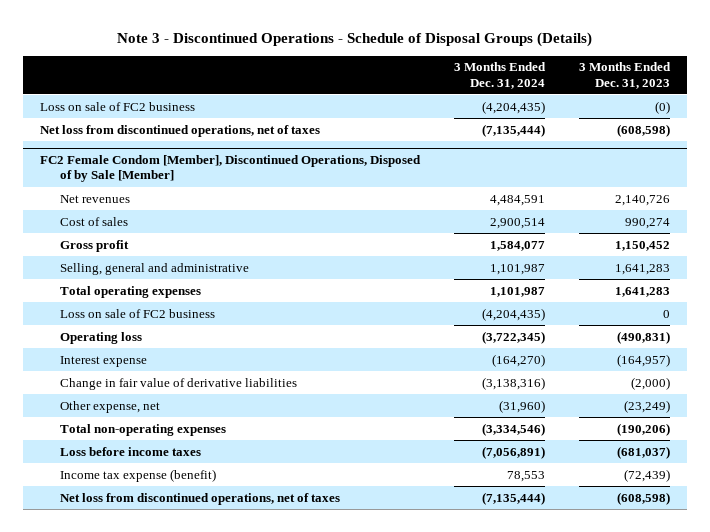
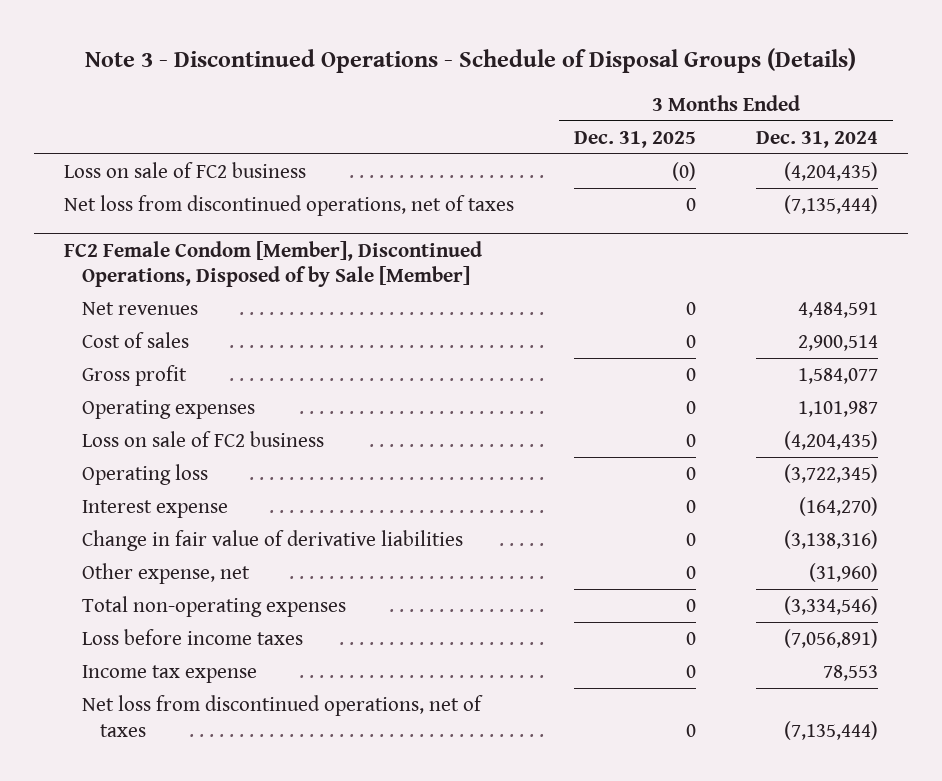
- | 3 Months Ended Dec. 31, 2024 | 3 Months Ended Dec. 31, 2023
+ | 3 Months Ended Dec. 31, 2025 | 3 Months Ended Dec. 31, 2024
@ FC2 Female Condom [Member], Discontinued Operations, Disposed of by Sale [Member]
- Selling, general and administrative | 1,101,987 | 1,641,283
- Total operating expenses | 1,101,987 | 1,641,283
+ Operating expenses | 0 | 1,101,987
- Income tax expense (benefit) | 78,553 | (72,439)
+ Income tax expense | 0 | 78,553

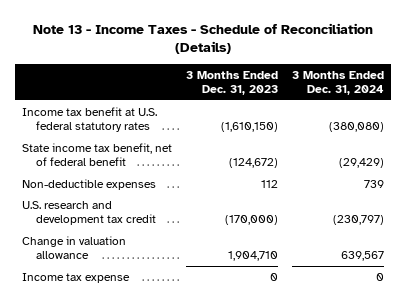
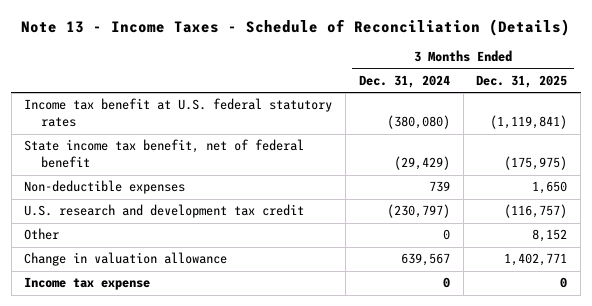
- | 3 Months Ended Dec. 31, 2023 | 3 Months Ended Dec. 31, 2024
+ | 3 Months Ended Dec. 31, 2024 | 3 Months Ended Dec. 31, 2025
+ Other | 0 | 8,152

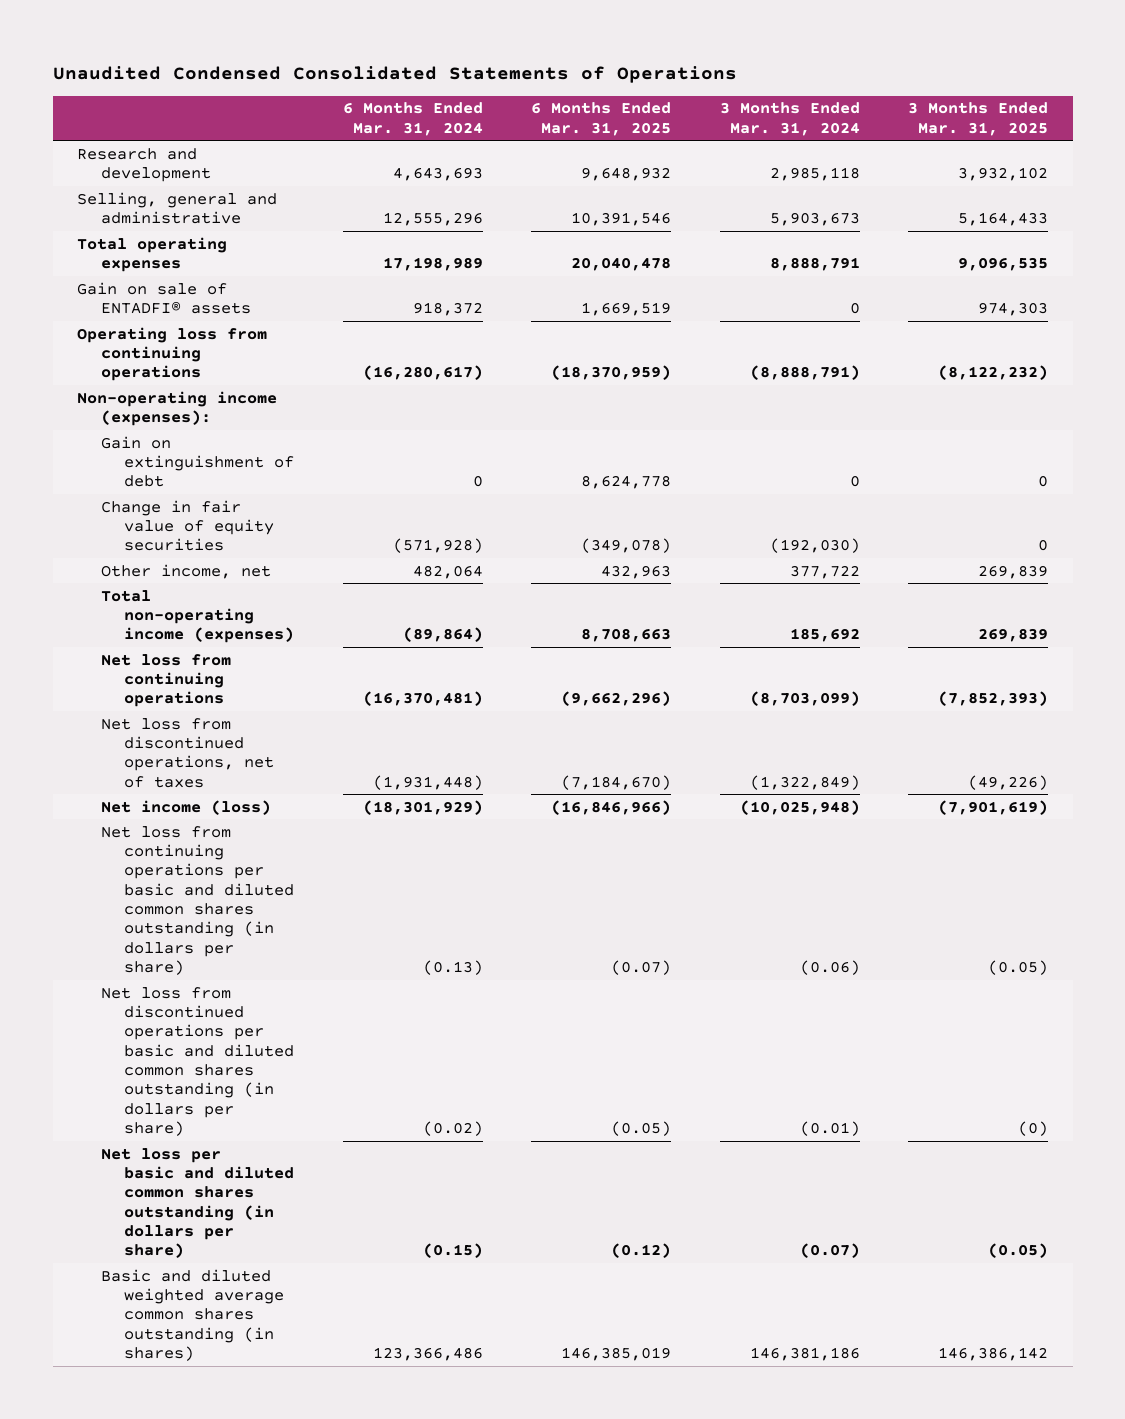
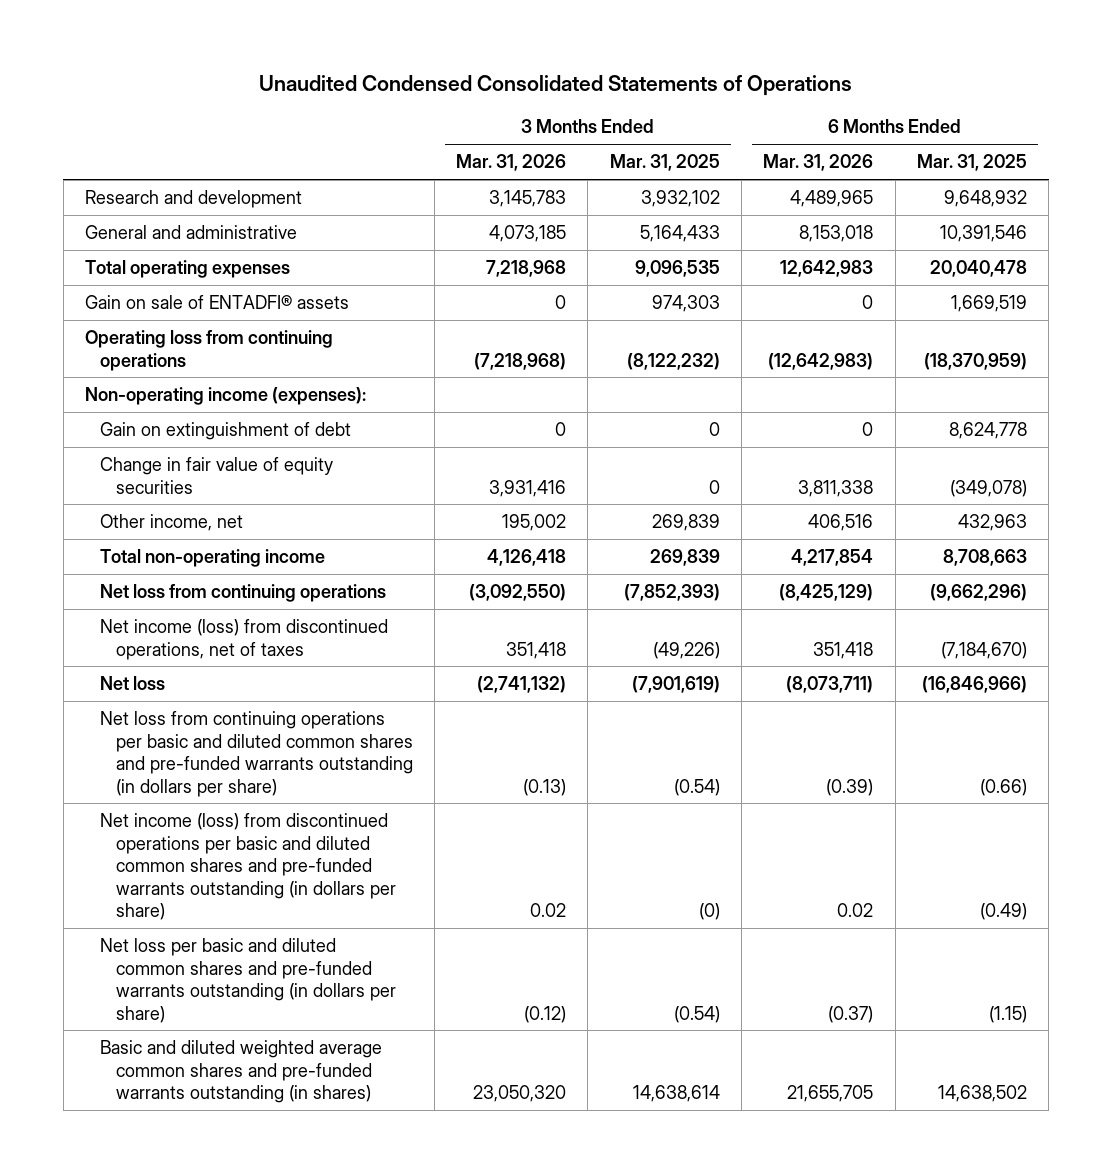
- | 6 Months Ended Mar. 31, 2024 | 6 Months Ended Mar. 31, 2025 | 3 Months Ended Mar. 31, 2024 | 3 Months Ended Mar. 31, 2025
+ | 3 Months Ended Mar. 31, 2026 | 3 Months Ended Mar. 31, 2025 | 6 Months Ended Mar. 31, 2026 | 6 Months Ended Mar. 31, 2025
- Selling, general and administrative | 12,555,296 | 10,391,546 | 5,903,673 | 5,164,433
+ General and administrative | 4,073,185 | 5,164,433 | 8,153,018 | 10,391,546
- Total non-operating income (expenses) | (89,864) | 8,708,663 | 185,692 | 269,839
+ Total non-operating income | 4,126,418 | 269,839 | 4,217,854 | 8,708,663
- Net loss from discontinued operations, net of taxes | (1,931,448) | (7,184,670) | (1,322,849) | (49,226)
- Net income (loss) | (18,301,929) | (16,846,966) | (10,025,948) | (7,901,619)
- Net loss from continuing operations per basic and diluted common shares outstanding (in dollars per share) | (0.13) | (0.07) | (0.06) | (0.05)
- Net loss from discontinued operations per basic and diluted common shares outstanding (in dollars per share) | (0.02) | (0.05) | (0.01) | (0)
- Net loss per basic and diluted common shares outstanding (in dollars per share) | (0.15) | (0.12) | (0.07) | (0.05)
- Basic and diluted weighted average common shares outstanding (in shares) | 123,366,486 | 146,385,019 | 146,381,186 | 146,386,142
+ Net income (loss) from discontinued operations, net of taxes | 351,418 | (49,226) | 351,418 | (7,184,670)
+ Net loss | (2,741,132) | (7,901,619) | (8,073,711) | (16,846,966)
+ Net loss from continuing operations per basic and diluted common shares and pre-funded warrants outstanding (in dollars per share) | (0.13) | (0.54) | (0.39) | (0.66)
+ Net income (loss) from discontinued operations per basic and diluted common shares and pre-funded warrants outstanding (in dollars per share) | 0.02 | (0) | 0.02 | (0.49)
+ Net loss per basic and diluted common shares and pre-funded warrants outstanding (in dollars per share) | (0.12) | (0.54) | (0.37) | (1.15)
+ Basic and diluted weighted average common shares and pre-funded warrants outstanding (in shares) | 23,050,320 | 14,638,614 | 21,655,705 | 14,638,502

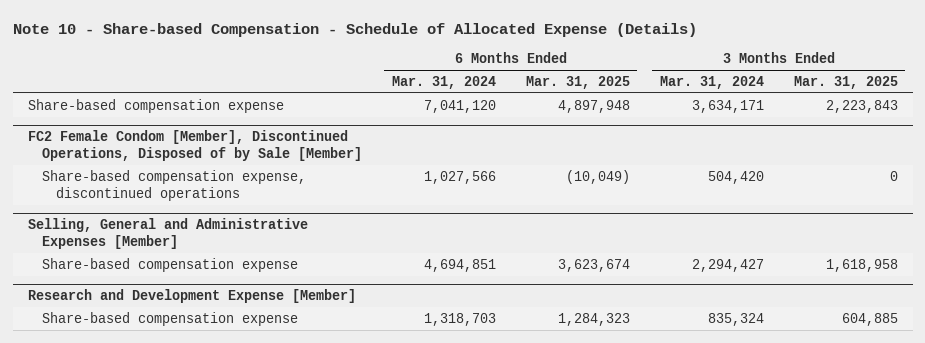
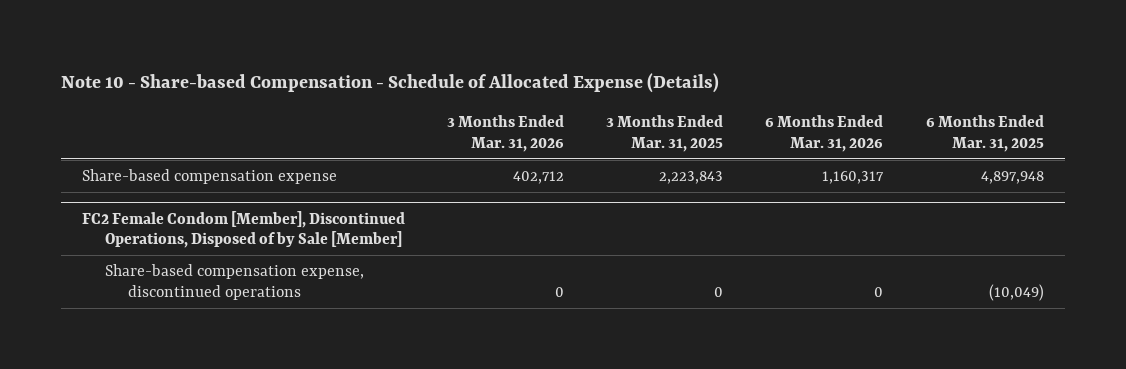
- | 6 Months Ended Mar. 31, 2024 | 6 Months Ended Mar. 31, 2025 | 3 Months Ended Mar. 31, 2024 | 3 Months Ended Mar. 31, 2025
+ | 3 Months Ended Mar. 31, 2026 | 3 Months Ended Mar. 31, 2025 | 6 Months Ended Mar. 31, 2026 | 6 Months Ended Mar. 31, 2025
- Selling, General and Administrative Expenses [Member]
- Share-based compensation expense | 4,694,851 | 3,623,674 | 2,294,427 | 1,618,958
- Research and Development Expense [Member]
- Share-based compensation expense | 1,318,703 | 1,284,323 | 835,324 | 604,885

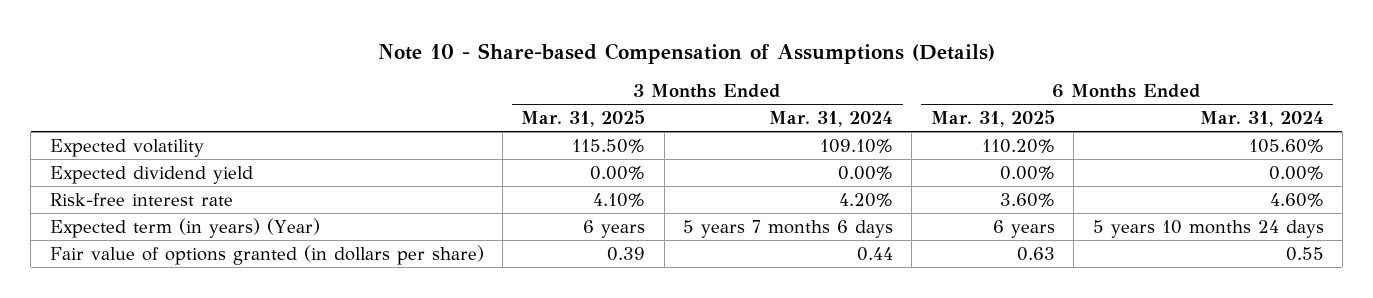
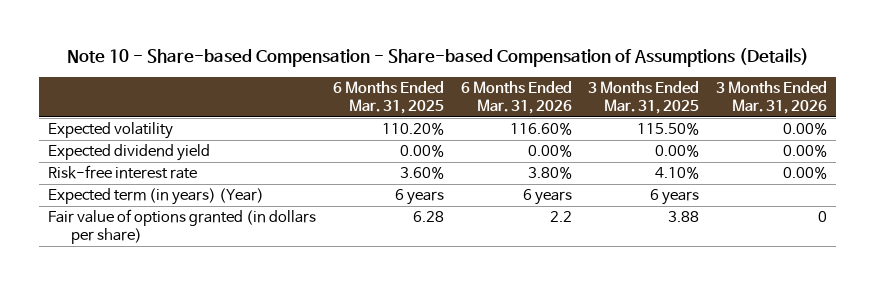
- Note 10 - Share-based Compensation of Assumptions (Details)
+ Note 10 - Share-based Compensation - Share-based Compensation of Assumptions (Details)
- | 3 Months Ended Mar. 31, 2025 | 3 Months Ended Mar. 31, 2024 | 6 Months Ended Mar. 31, 2025 | 6 Months Ended Mar. 31, 2024
+ | 6 Months Ended Mar. 31, 2025 | 6 Months Ended Mar. 31, 2026 | 3 Months Ended Mar. 31, 2025 | 3 Months Ended Mar. 31, 2026
- Fair value of options granted (in dollars per share) | 0.39 | 0.44 | 0.63 | 0.55
+ Fair value of options granted (in dollars per share) | 6.28 | 2.2 | 3.88 | 0

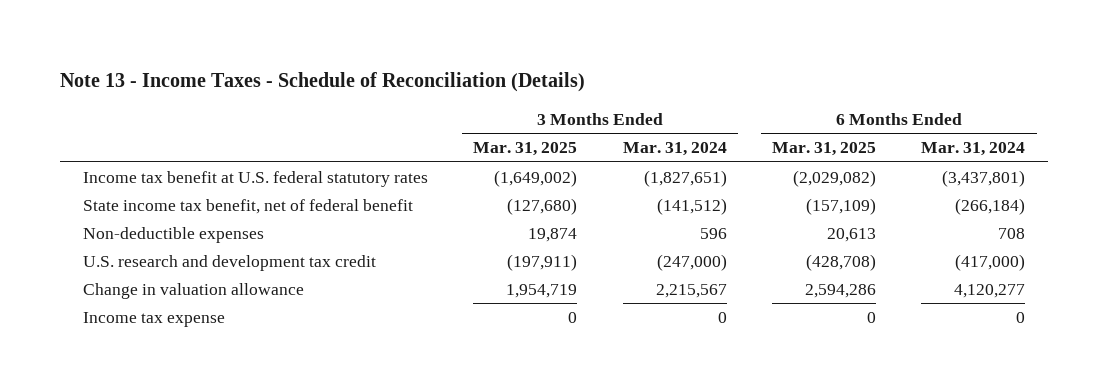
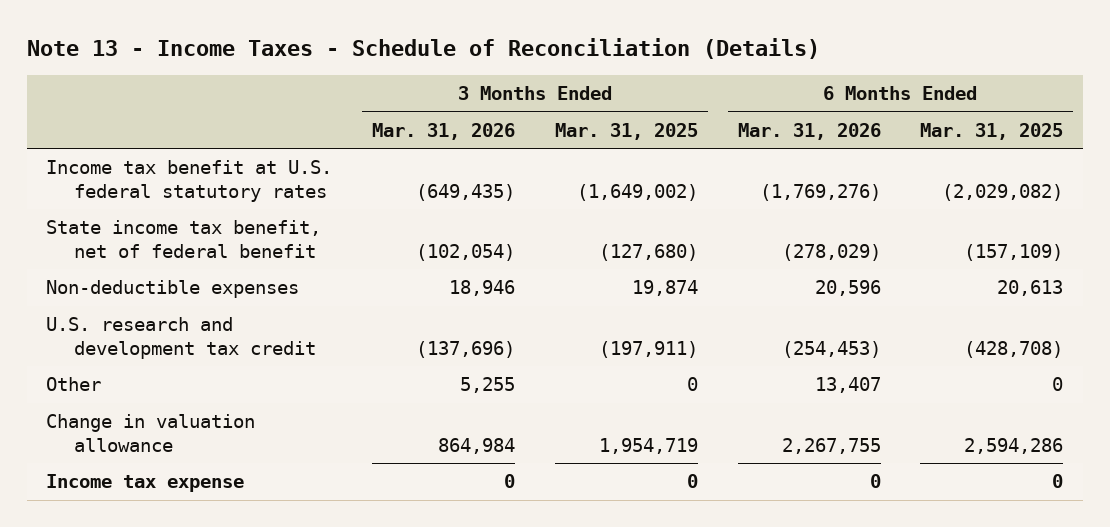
- | 3 Months Ended Mar. 31, 2025 | 3 Months Ended Mar. 31, 2024 | 6 Months Ended Mar. 31, 2025 | 6 Months Ended Mar. 31, 2024
+ | 3 Months Ended Mar. 31, 2026 | 3 Months Ended Mar. 31, 2025 | 6 Months Ended Mar. 31, 2026 | 6 Months Ended Mar. 31, 2025
+ Other | 5,255 | 0 | 13,407 | 0

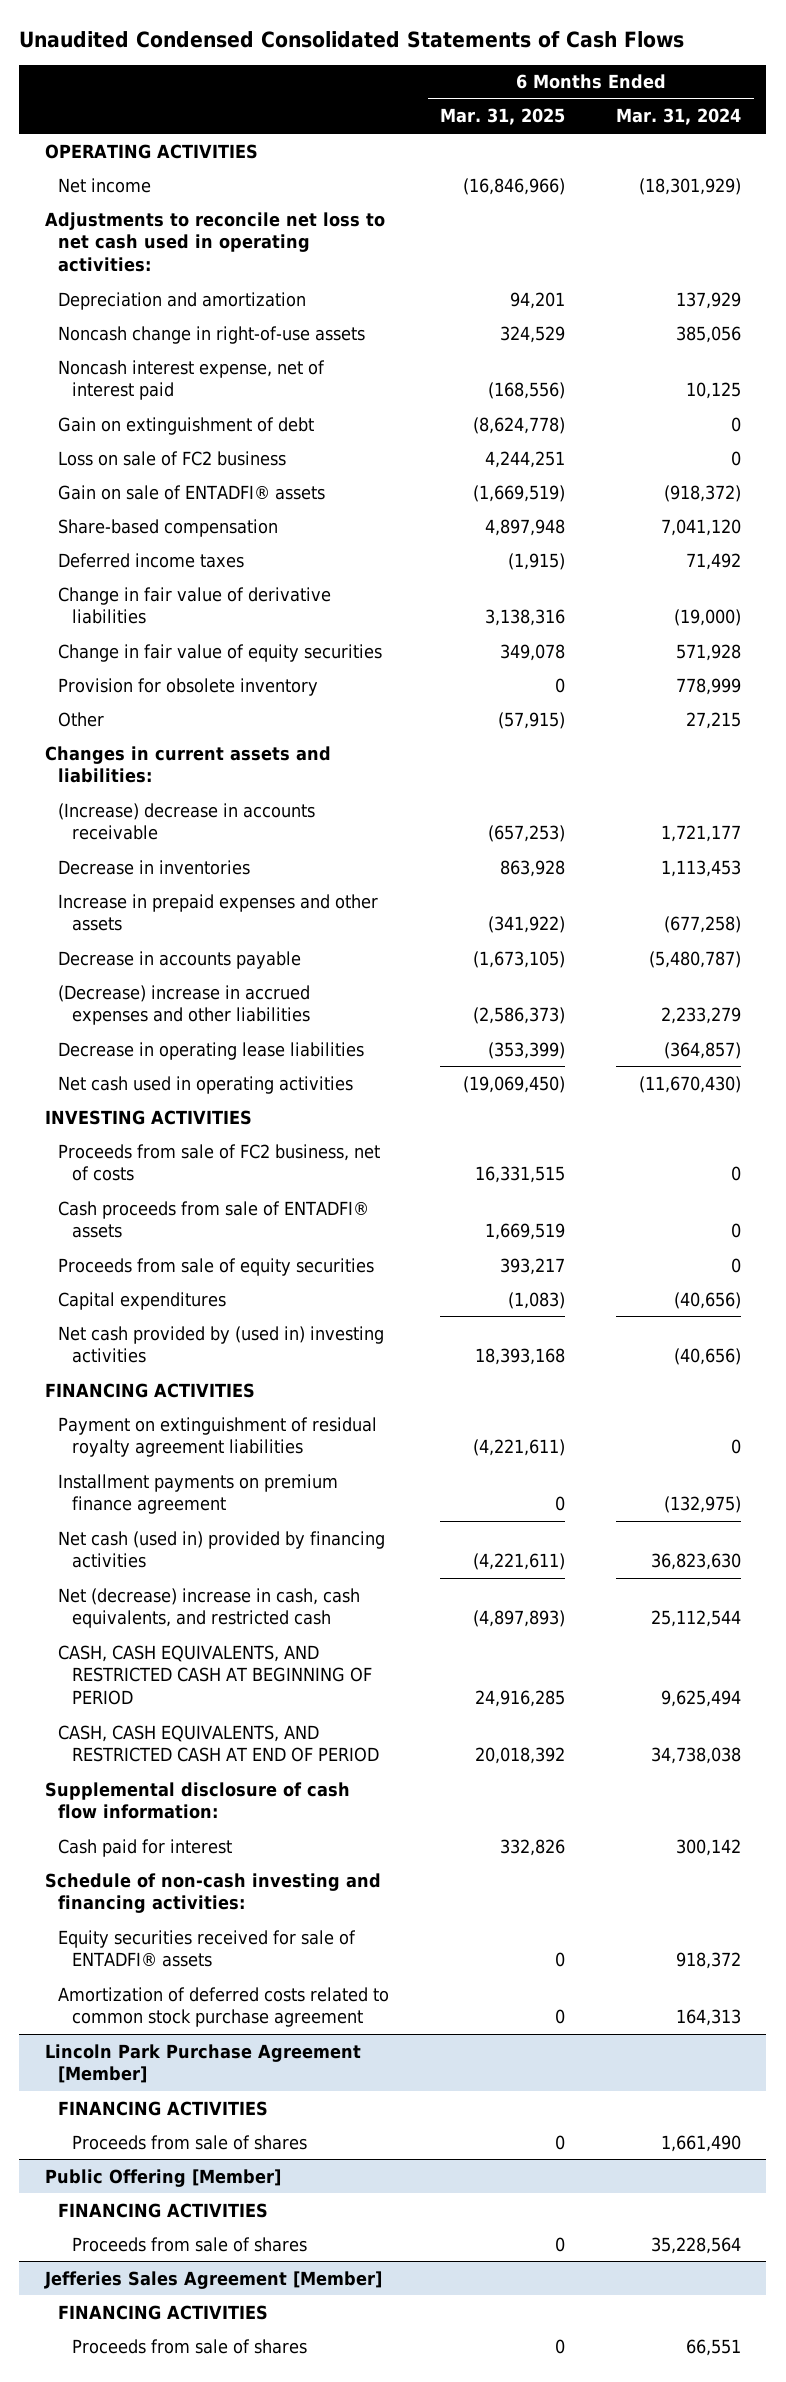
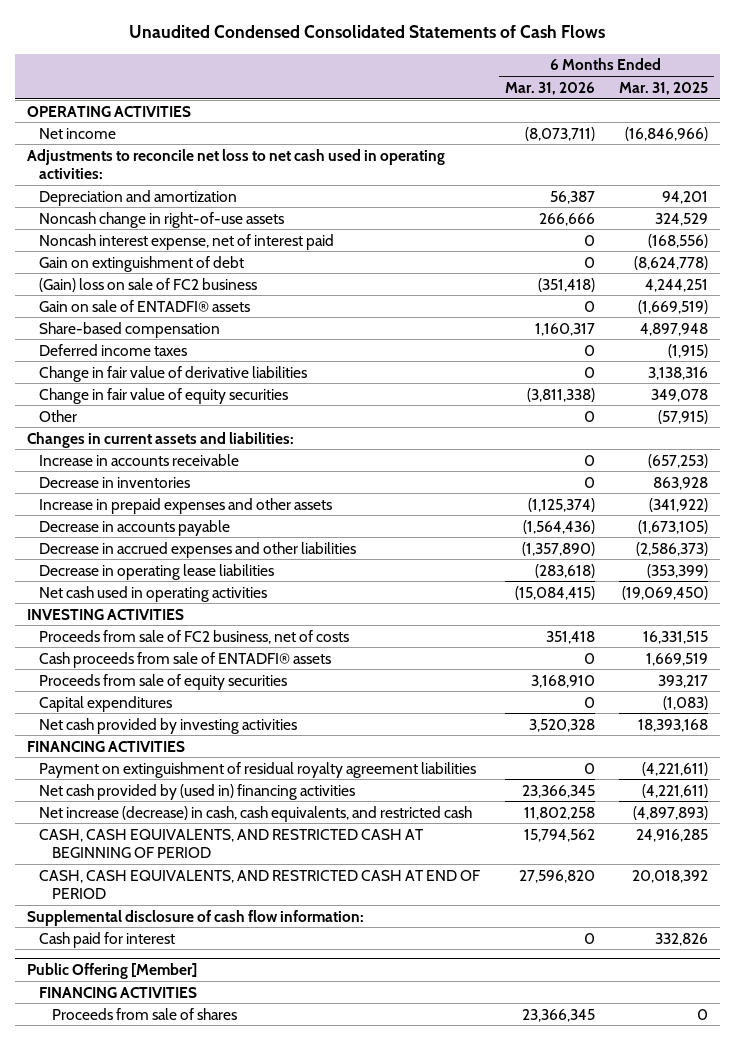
- | 6 Months Ended Mar. 31, 2025 | 6 Months Ended Mar. 31, 2024
+ | 6 Months Ended Mar. 31, 2026 | 6 Months Ended Mar. 31, 2025
- Loss on sale of FC2 business | 4,244,251 | 0
+ (Gain) loss on sale of FC2 business | (351,418) | 4,244,251
- Provision for obsolete inventory | 0 | 778,999
- (Increase) decrease in accounts receivable | (657,253) | 1,721,177
+ Increase in accounts receivable | 0 | (657,253)
- (Decrease) increase in accrued expenses and other liabilities | (2,586,373) | 2,233,279
+ Decrease in accrued expenses and other liabilities | (1,357,890) | (2,586,373)
- Net cash provided by (used in) investing activities | 18,393,168 | (40,656)
+ Net cash provided by investing activities | 3,520,328 | 18,393,168
- Installment payments on premium finance agreement | 0 | (132,975)
- Net cash (used in) provided by financing activities | (4,221,611) | 36,823,630
- Net (decrease) increase in cash, cash equivalents, and restricted cash | (4,897,893) | 25,112,544
+ Net cash provided by (used in) financing activities | 23,366,345 | (4,221,611)
+ Net increase (decrease) in cash, cash equivalents, and restricted cash | 11,802,258 | (4,897,893)
- Schedule of non-cash investing and financing activities:
- Equity securities received for sale of ENTADFI® assets | 0 | 918,372
- Amortization of deferred costs related to common stock purchase agreement | 0 | 164,313
- Lincoln Park Purchase Agreement [Member]
- FINANCING ACTIVITIES
- Proceeds from sale of shares | 0 | 1,661,490
- Jefferies Sales Agreement [Member]
- FINANCING ACTIVITIES
- Proceeds from sale of shares | 0 | 66,551

